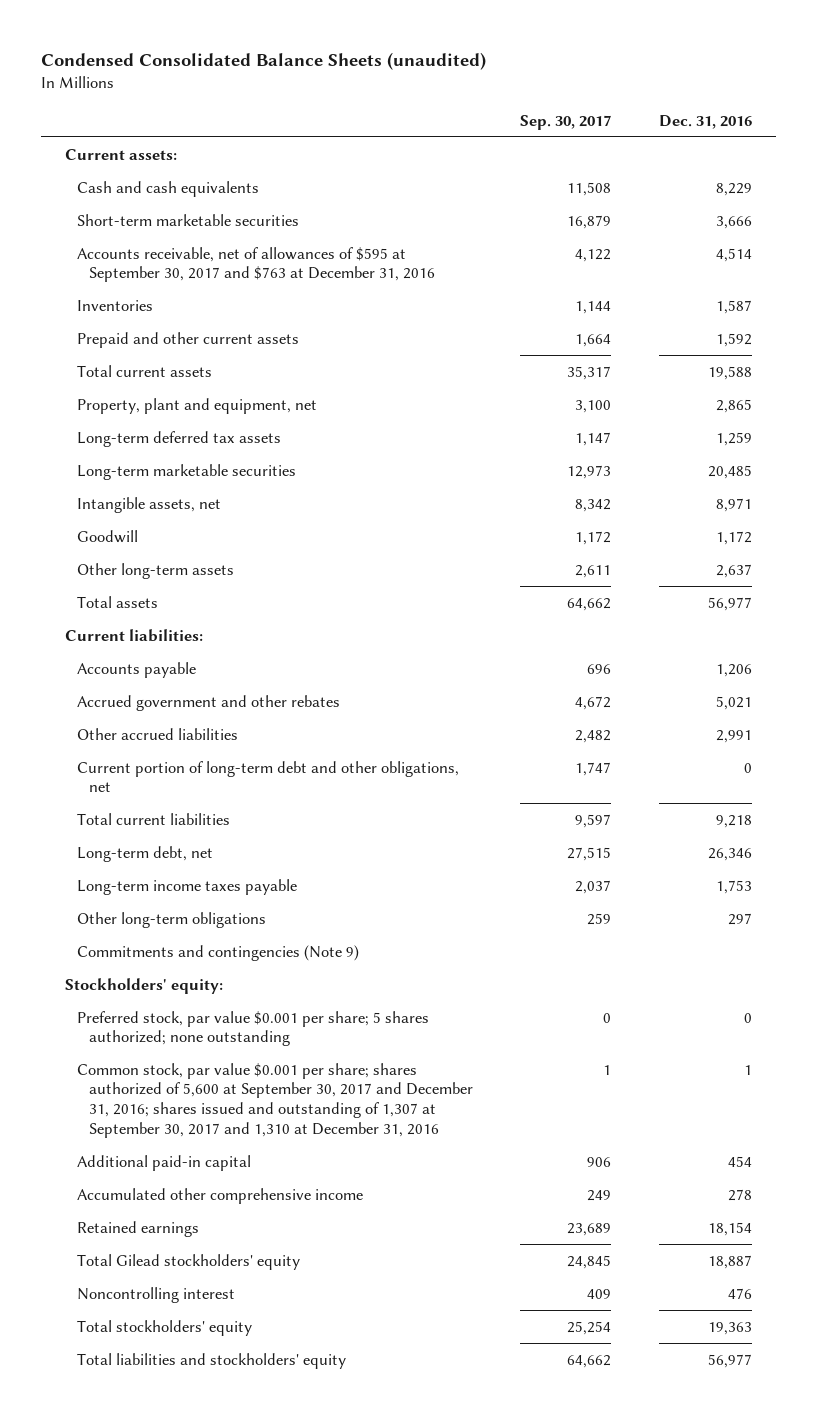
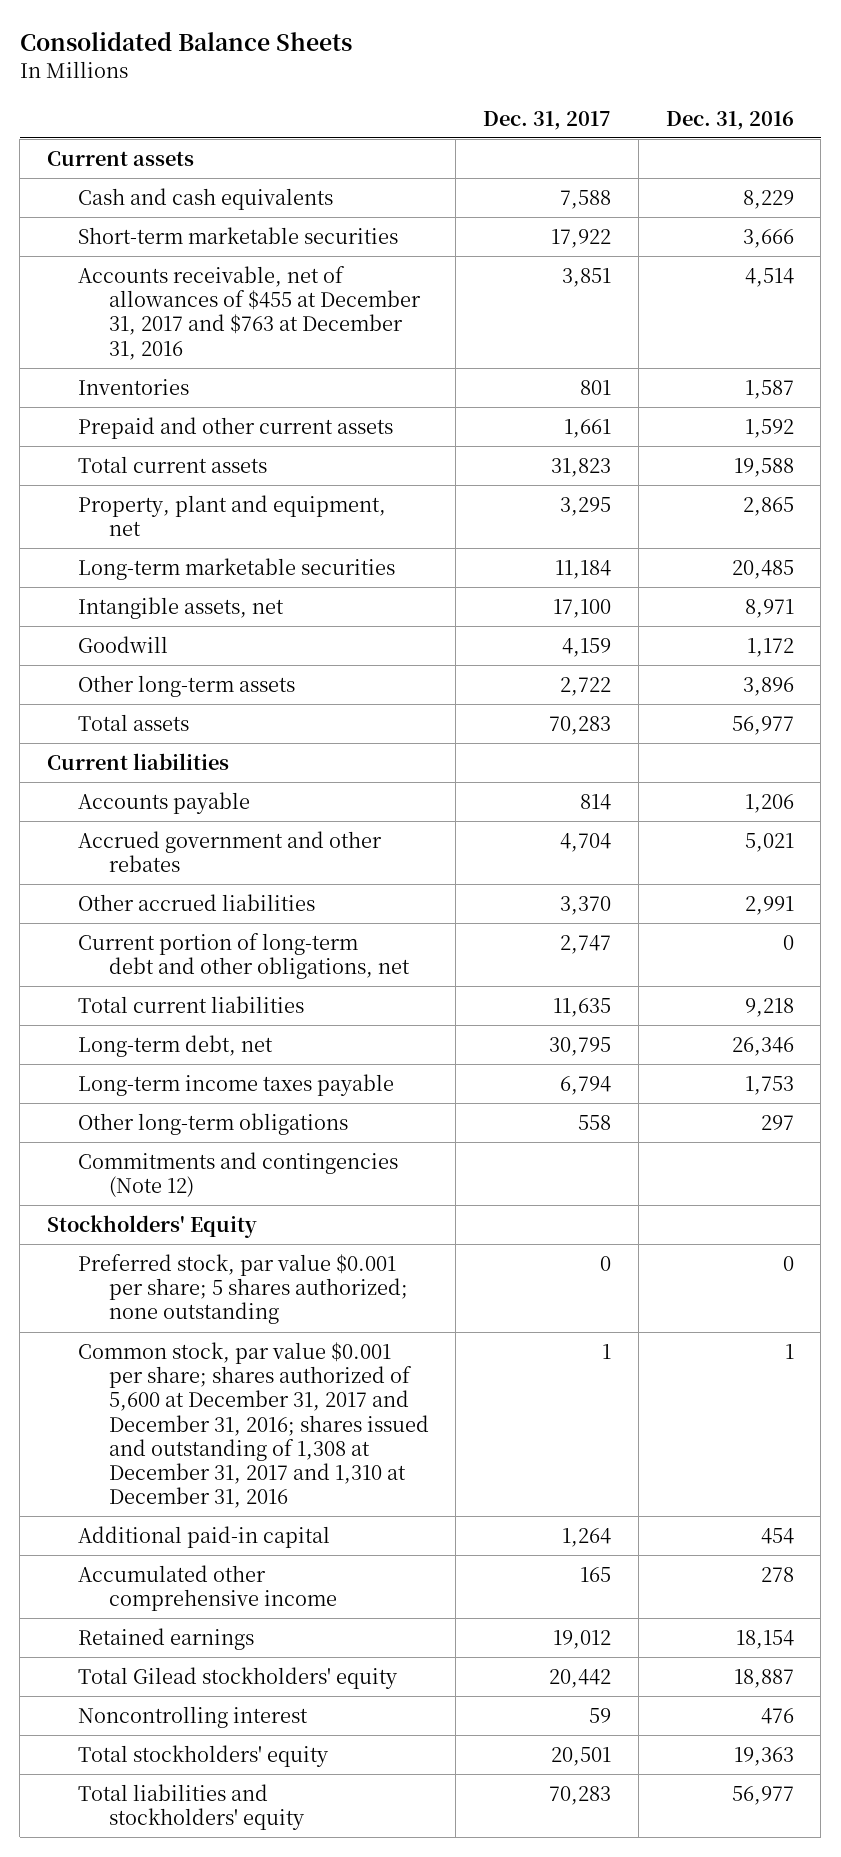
- Condensed Consolidated Balance Sheets (unaudited)
+ Consolidated Balance Sheets
- | Sep. 30, 2017 | Dec. 31, 2016
+ | Dec. 31, 2017 | Dec. 31, 2016
- Current assets:
+ Current assets
- Accounts receivable, net of allowances of $595 at September 30, 2017 and $763 at December 31, 2016 | 4,122 | 4,514
+ Accounts receivable, net of allowances of $455 at December 31, 2017 and $763 at December 31, 2016 | 3,851 | 4,514
- Long-term deferred tax assets | 1,147 | 1,259
- Other long-term assets | 2,611 | 2,637
+ Other long-term assets | 2,722 | 3,896
- Current liabilities:
+ Current liabilities
- Commitments and contingencies (Note 9)
- Stockholders' equity:
+ Commitments and contingencies (Note 12)
+ Stockholders' Equity
- Common stock, par value $0.001 per share; shares authorized of 5,600 at September 30, 2017 and December 31, 2016; shares issued and outstanding of 1,307 at September 30, 2017 and 1,310 at December 31, 2016 | 1 | 1
+ Common stock, par value $0.001 per share; shares authorized of 5,600 at December 31, 2017 and December 31, 2016; shares issued and outstanding of 1,308 at December 31, 2017 and 1,310 at December 31, 2016 | 1 | 1

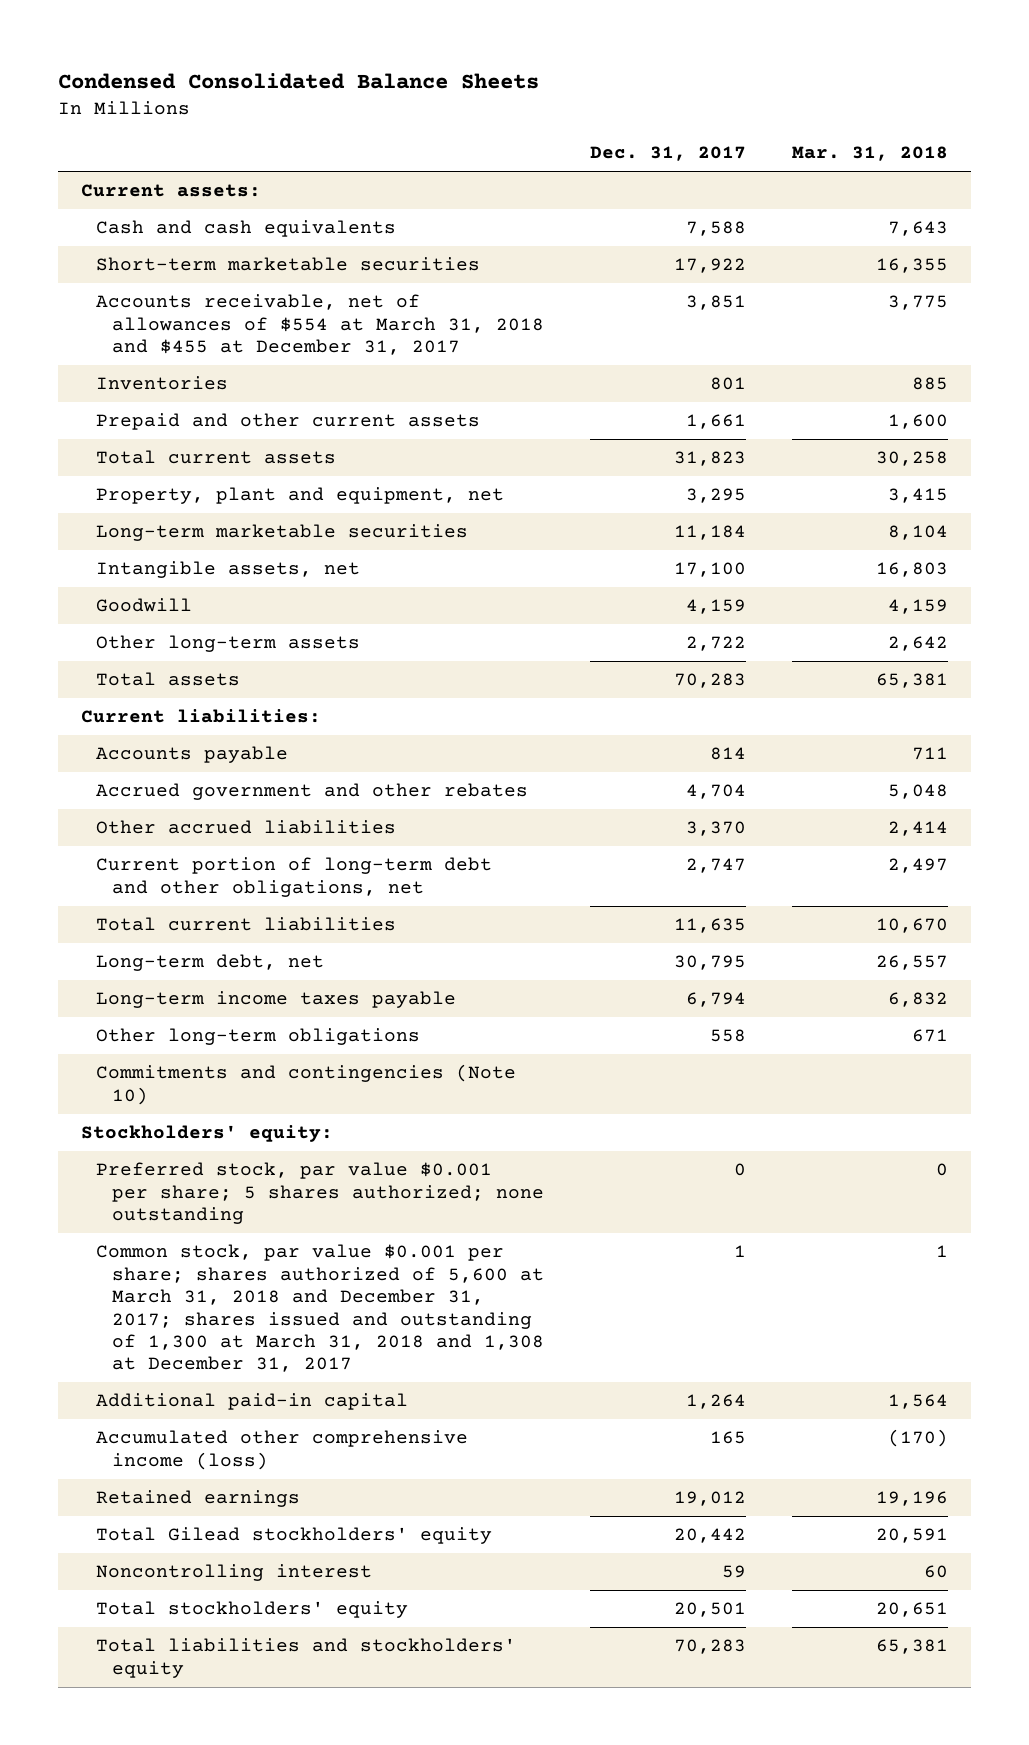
- Consolidated Balance Sheets
+ Condensed Consolidated Balance Sheets
- | Dec. 31, 2017 | Dec. 31, 2016
+ | Dec. 31, 2017 | Mar. 31, 2018
- Current assets
+ Current assets:
- Accounts receivable, net of allowances of $455 at December 31, 2017 and $763 at December 31, 2016 | 3,851 | 4,514
+ Accounts receivable, net of allowances of $554 at March 31, 2018 and $455 at December 31, 2017 | 3,851 | 3,775
- Current liabilities
+ Current liabilities:
- Commitments and contingencies (Note 12)
- Stockholders' Equity
+ Commitments and contingencies (Note 10)
+ Stockholders' equity:
- Common stock, par value $0.001 per share; shares authorized of 5,600 at December 31, 2017 and December 31, 2016; shares issued and outstanding of 1,308 at December 31, 2017 and 1,310 at December 31, 2016 | 1 | 1
+ Common stock, par value $0.001 per share; shares authorized of 5,600 at March 31, 2018 and December 31, 2017; shares issued and outstanding of 1,300 at March 31, 2018 and 1,308 at December 31, 2017 | 1 | 1
- Accumulated other comprehensive income | 165 | 278
+ Accumulated other comprehensive income (loss) | 165 | (170)

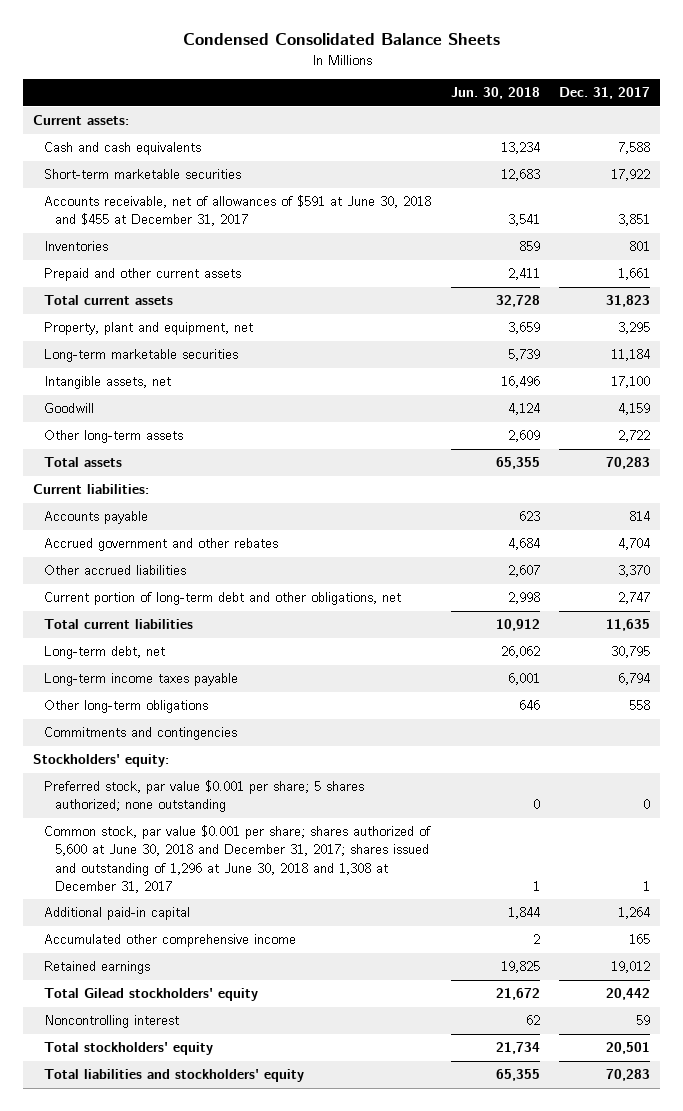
- | Dec. 31, 2017 | Mar. 31, 2018
+ | Jun. 30, 2018 | Dec. 31, 2017
- Accounts receivable, net of allowances of $554 at March 31, 2018 and $455 at December 31, 2017 | 3,851 | 3,775
+ Accounts receivable, net of allowances of $591 at June 30, 2018 and $455 at December 31, 2017 | 3,541 | 3,851
- Commitments and contingencies (Note 10)
+ Commitments and contingencies
- Common stock, par value $0.001 per share; shares authorized of 5,600 at March 31, 2018 and December 31, 2017; shares issued and outstanding of 1,300 at March 31, 2018 and 1,308 at December 31, 2017 | 1 | 1
+ Common stock, par value $0.001 per share; shares authorized of 5,600 at June 30, 2018 and December 31, 2017; shares issued and outstanding of 1,296 at June 30, 2018 and 1,308 at December 31, 2017 | 1 | 1
- Accumulated other comprehensive income (loss) | 165 | (170)
+ Accumulated other comprehensive income | 2 | 165

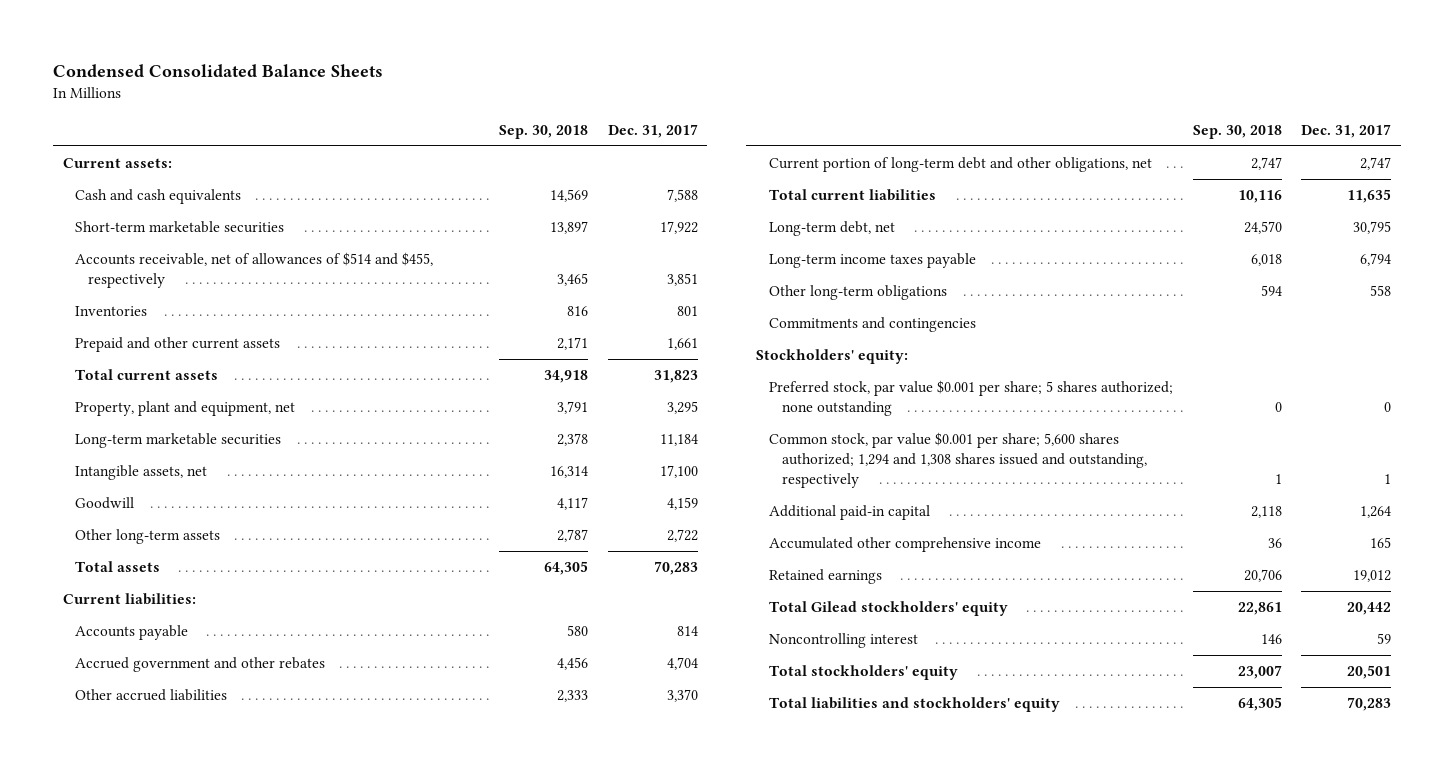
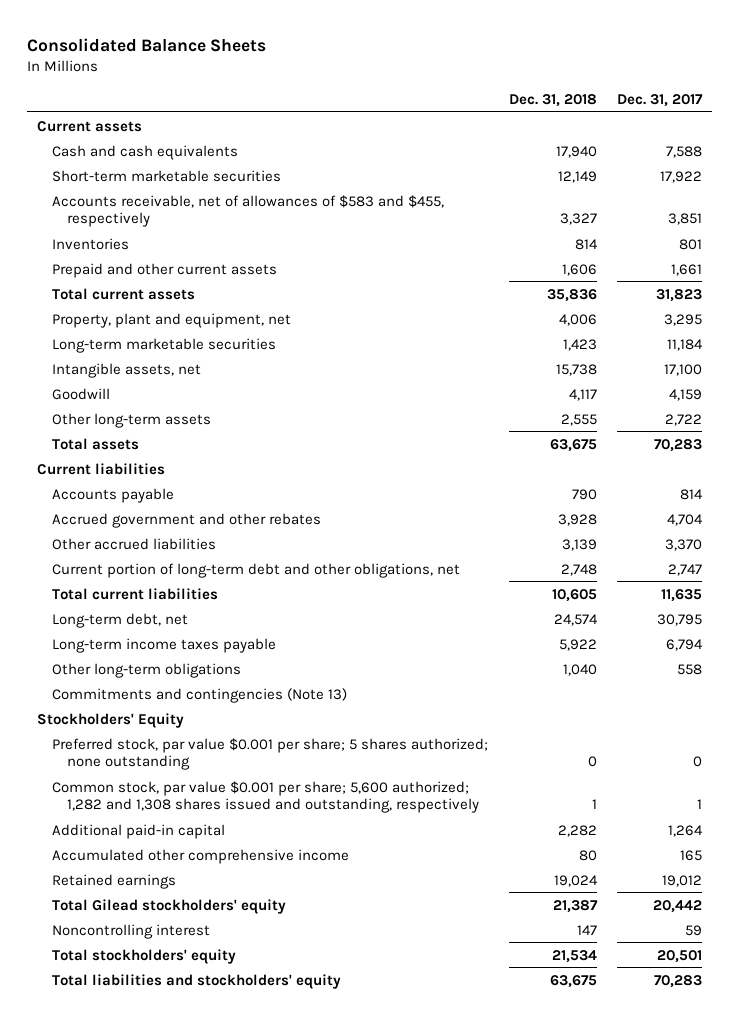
- Condensed Consolidated Balance Sheets
+ Consolidated Balance Sheets
- | Sep. 30, 2018 | Dec. 31, 2017
+ | Dec. 31, 2018 | Dec. 31, 2017
- Current assets:
+ Current assets
- Accounts receivable, net of allowances of $514 and $455, respectively | 3,465 | 3,851
+ Accounts receivable, net of allowances of $583 and $455, respectively | 3,327 | 3,851
- Current liabilities:
+ Current liabilities
- Commitments and contingencies
- Stockholders' equity:
+ Commitments and contingencies (Note 13)
+ Stockholders' Equity
- Common stock, par value $0.001 per share; 5,600 shares authorized; 1,294 and 1,308 shares issued and outstanding, respectively | 1 | 1
+ Common stock, par value $0.001 per share; 5,600 authorized; 1,282 and 1,308 shares issued and outstanding, respectively | 1 | 1

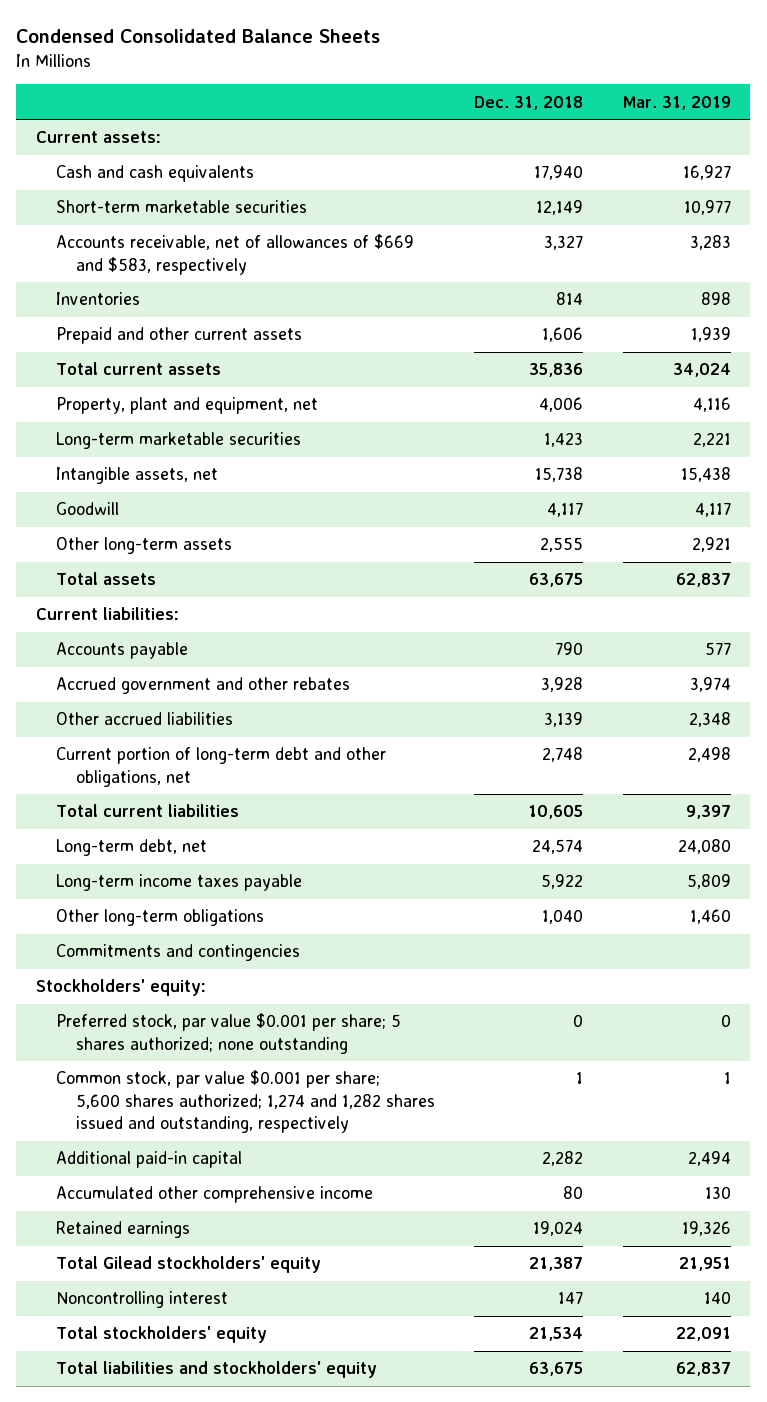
- Consolidated Balance Sheets
+ Condensed Consolidated Balance Sheets
- | Dec. 31, 2018 | Dec. 31, 2017
+ | Dec. 31, 2018 | Mar. 31, 2019
- Current assets
+ Current assets:
- Accounts receivable, net of allowances of $583 and $455, respectively | 3,327 | 3,851
+ Accounts receivable, net of allowances of $669 and $583, respectively | 3,327 | 3,283
- Current liabilities
+ Current liabilities:
- Commitments and contingencies (Note 13)
- Stockholders' Equity
+ Commitments and contingencies
+ Stockholders' equity:
- Common stock, par value $0.001 per share; 5,600 authorized; 1,282 and 1,308 shares issued and outstanding, respectively | 1 | 1
+ Common stock, par value $0.001 per share; 5,600 shares authorized; 1,274 and 1,282 shares issued and outstanding, respectively | 1 | 1

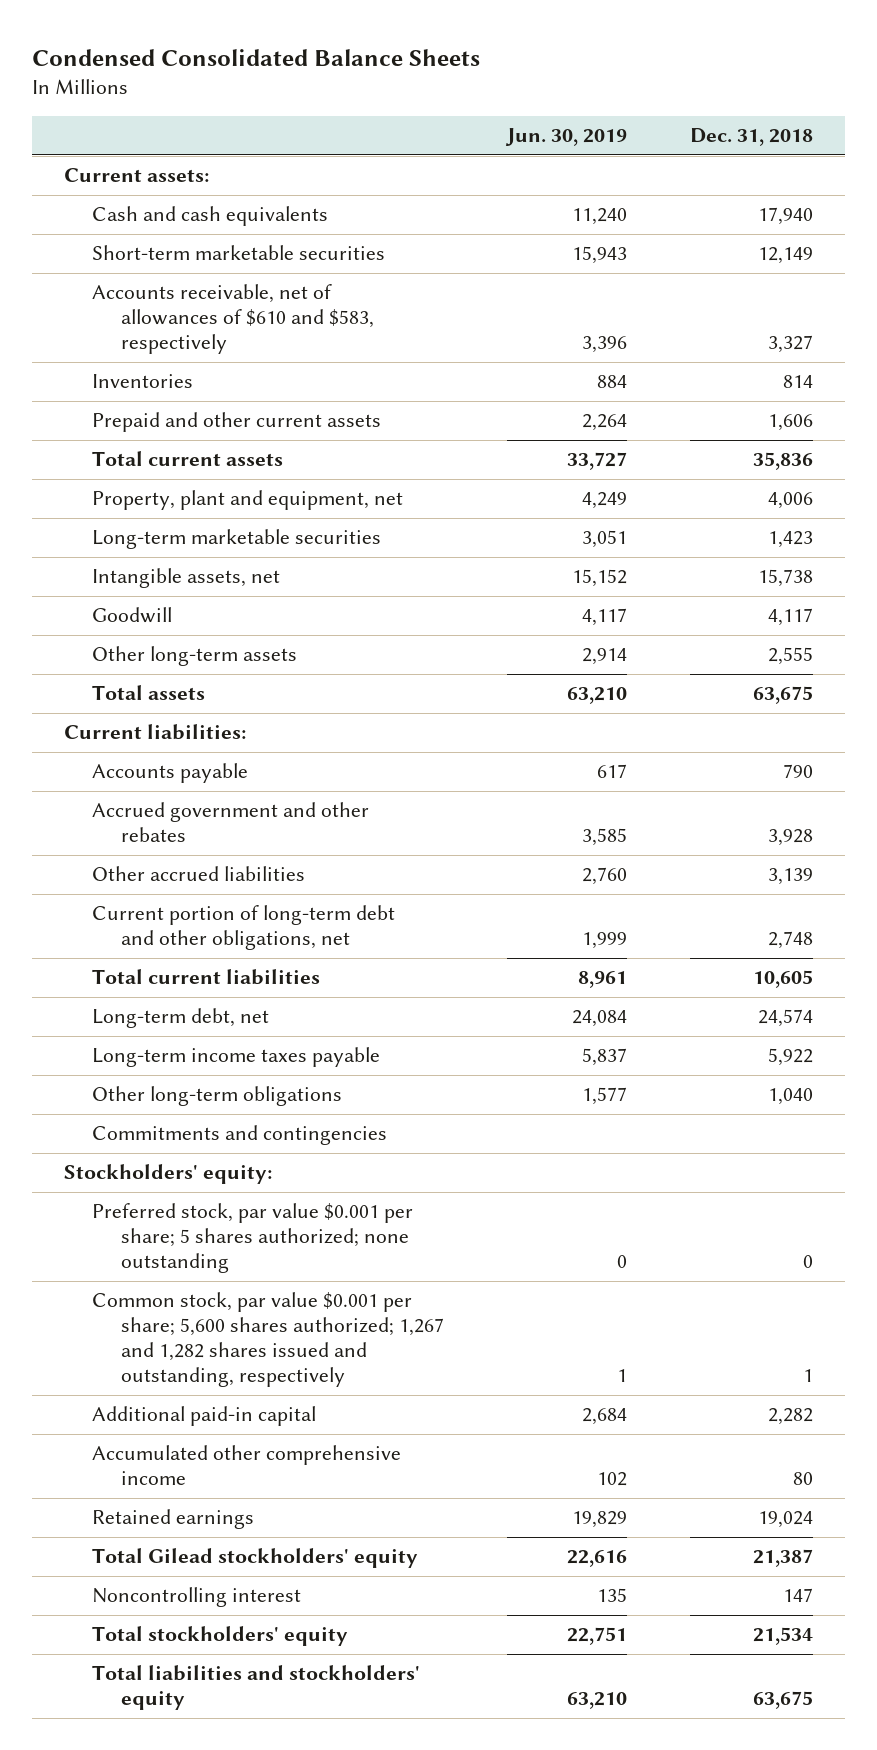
- | Dec. 31, 2018 | Mar. 31, 2019
+ | Jun. 30, 2019 | Dec. 31, 2018
- Accounts receivable, net of allowances of $669 and $583, respectively | 3,327 | 3,283
+ Accounts receivable, net of allowances of $610 and $583, respectively | 3,396 | 3,327
- Common stock, par value $0.001 per share; 5,600 shares authorized; 1,274 and 1,282 shares issued and outstanding, respectively | 1 | 1
+ Common stock, par value $0.001 per share; 5,600 shares authorized; 1,267 and 1,282 shares issued and outstanding, respectively | 1 | 1

